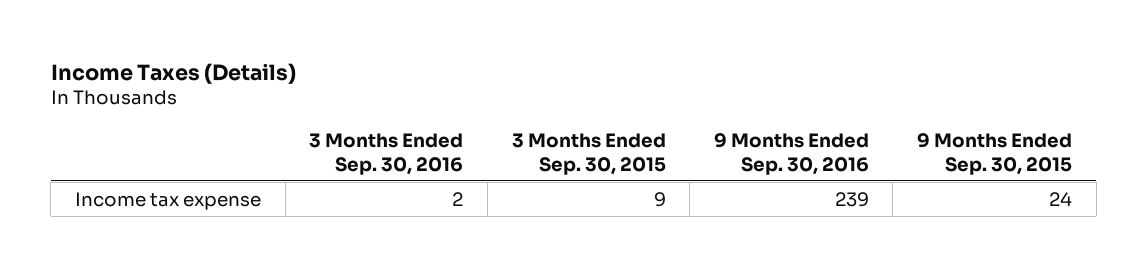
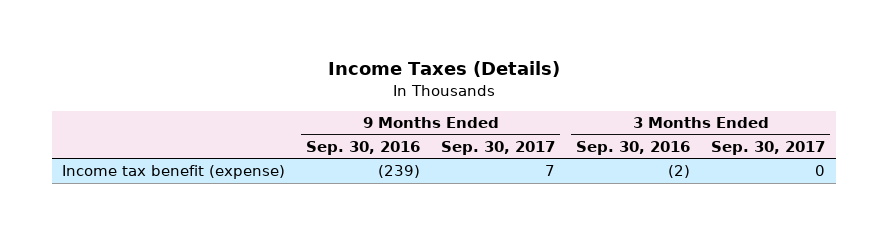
- | 3 Months Ended Sep. 30, 2016 | 3 Months Ended Sep. 30, 2015 | 9 Months Ended Sep. 30, 2016 | 9 Months Ended Sep. 30, 2015
+ | 9 Months Ended Sep. 30, 2016 | 9 Months Ended Sep. 30, 2017 | 3 Months Ended Sep. 30, 2016 | 3 Months Ended Sep. 30, 2017
- Income tax expense | 2 | 9 | 239 | 24
+ Income tax benefit (expense) | (239) | 7 | (2) | 0

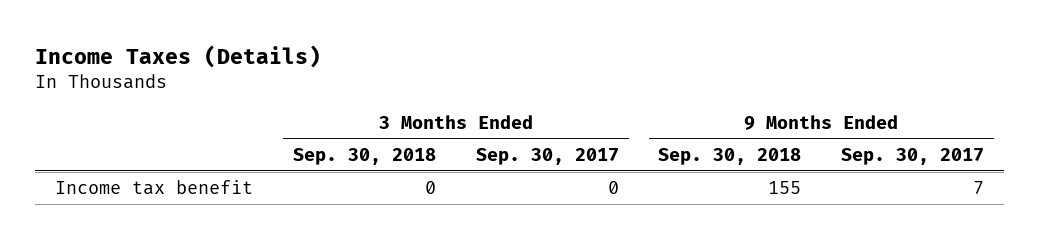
- | 9 Months Ended Sep. 30, 2016 | 9 Months Ended Sep. 30, 2017 | 3 Months Ended Sep. 30, 2016 | 3 Months Ended Sep. 30, 2017
+ | 3 Months Ended Sep. 30, 2018 | 3 Months Ended Sep. 30, 2017 | 9 Months Ended Sep. 30, 2018 | 9 Months Ended Sep. 30, 2017
- Income tax benefit (expense) | (239) | 7 | (2) | 0
+ Income tax benefit | 0 | 0 | 155 | 7

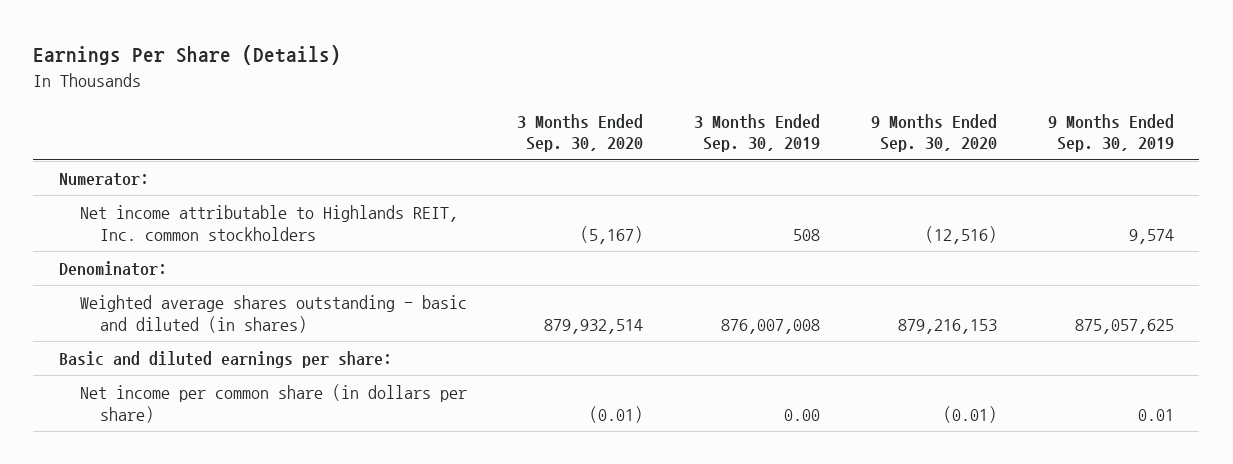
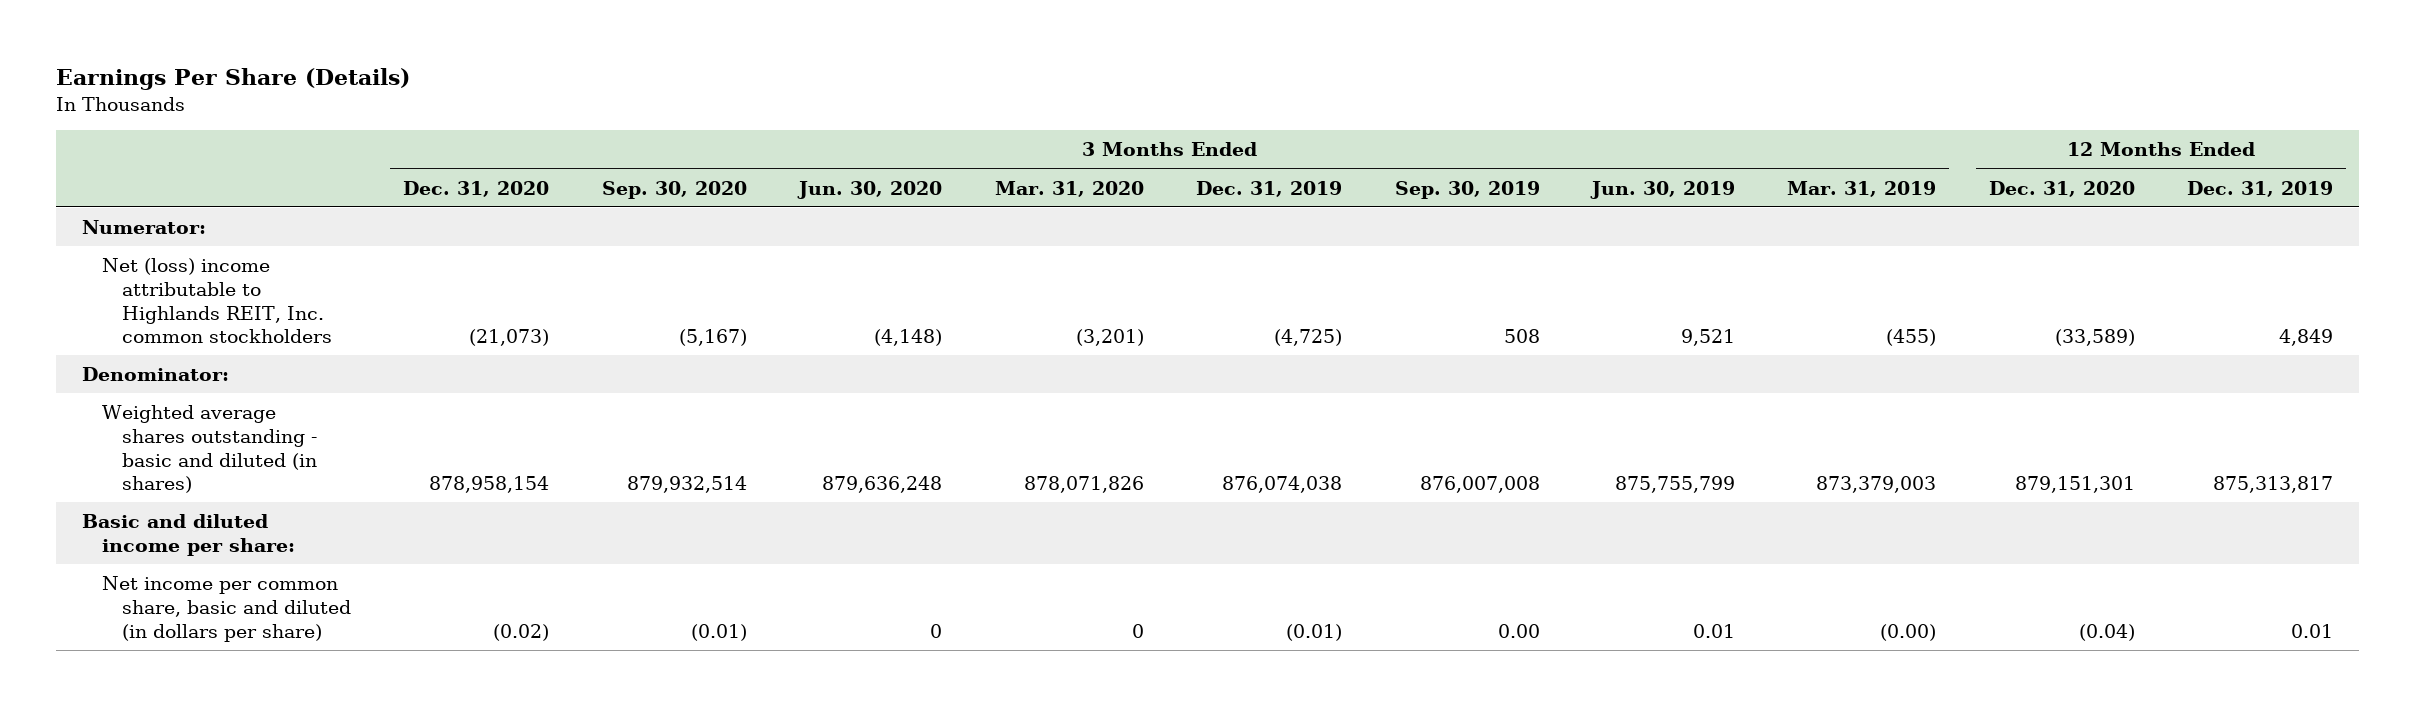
- | 3 Months Ended Sep. 30, 2020 | 3 Months Ended Sep. 30, 2019 | 9 Months Ended Sep. 30, 2020 | 9 Months Ended Sep. 30, 2019
+ | 3 Months Ended Dec. 31, 2020 | 3 Months Ended Sep. 30, 2020 | 3 Months Ended Jun. 30, 2020 | 3 Months Ended Mar. 31, 2020 | 3 Months Ended Dec. 31, 2019 | 3 Months Ended Sep. 30, 2019 | 3 Months Ended Jun. 30, 2019 | 3 Months Ended Mar. 31, 2019 | 12 Months Ended Dec. 31, 2020 | 12 Months Ended Dec. 31, 2019
- Net income attributable to Highlands REIT, Inc. common stockholders | (5,167) | 508 | (12,516) | 9,574
+ Net (loss) income attributable to Highlands REIT, Inc. common stockholders | (21,073) | (5,167) | (4,148) | (3,201) | (4,725) | 508 | 9,521 | (455) | (33,589) | 4,849
- Basic and diluted earnings per share:
- Net income per common share (in dollars per share) | (0.01) | 0.00 | (0.01) | 0.01
+ Basic and diluted income per share:
+ Net income per common share, basic and diluted (in dollars per share) | (0.02) | (0.01) | 0 | 0 | (0.01) | 0.00 | 0.01 | (0.00) | (0.04) | 0.01

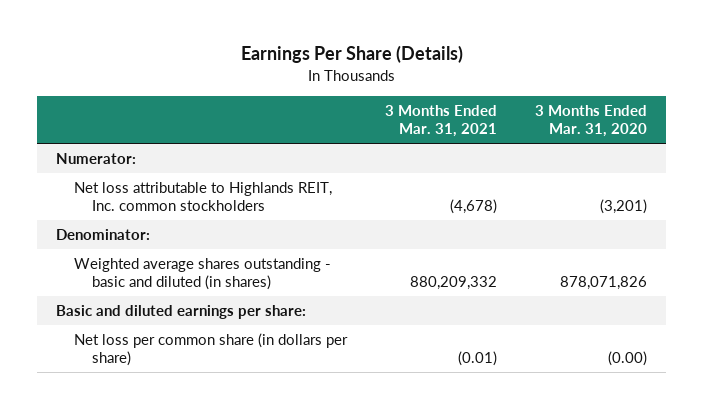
- | 3 Months Ended Dec. 31, 2020 | 3 Months Ended Sep. 30, 2020 | 3 Months Ended Jun. 30, 2020 | 3 Months Ended Mar. 31, 2020 | 3 Months Ended Dec. 31, 2019 | 3 Months Ended Sep. 30, 2019 | 3 Months Ended Jun. 30, 2019 | 3 Months Ended Mar. 31, 2019 | 12 Months Ended Dec. 31, 2020 | 12 Months Ended Dec. 31, 2019
+ | 3 Months Ended Mar. 31, 2021 | 3 Months Ended Mar. 31, 2020
- Net (loss) income attributable to Highlands REIT, Inc. common stockholders | (21,073) | (5,167) | (4,148) | (3,201) | (4,725) | 508 | 9,521 | (455) | (33,589) | 4,849
+ Net loss attributable to Highlands REIT, Inc. common stockholders | (4,678) | (3,201)
- Basic and diluted income per share:
- Net income per common share, basic and diluted (in dollars per share) | (0.02) | (0.01) | 0 | 0 | (0.01) | 0.00 | 0.01 | (0.00) | (0.04) | 0.01
+ Basic and diluted earnings per share:
+ Net loss per common share (in dollars per share) | (0.01) | (0.00)

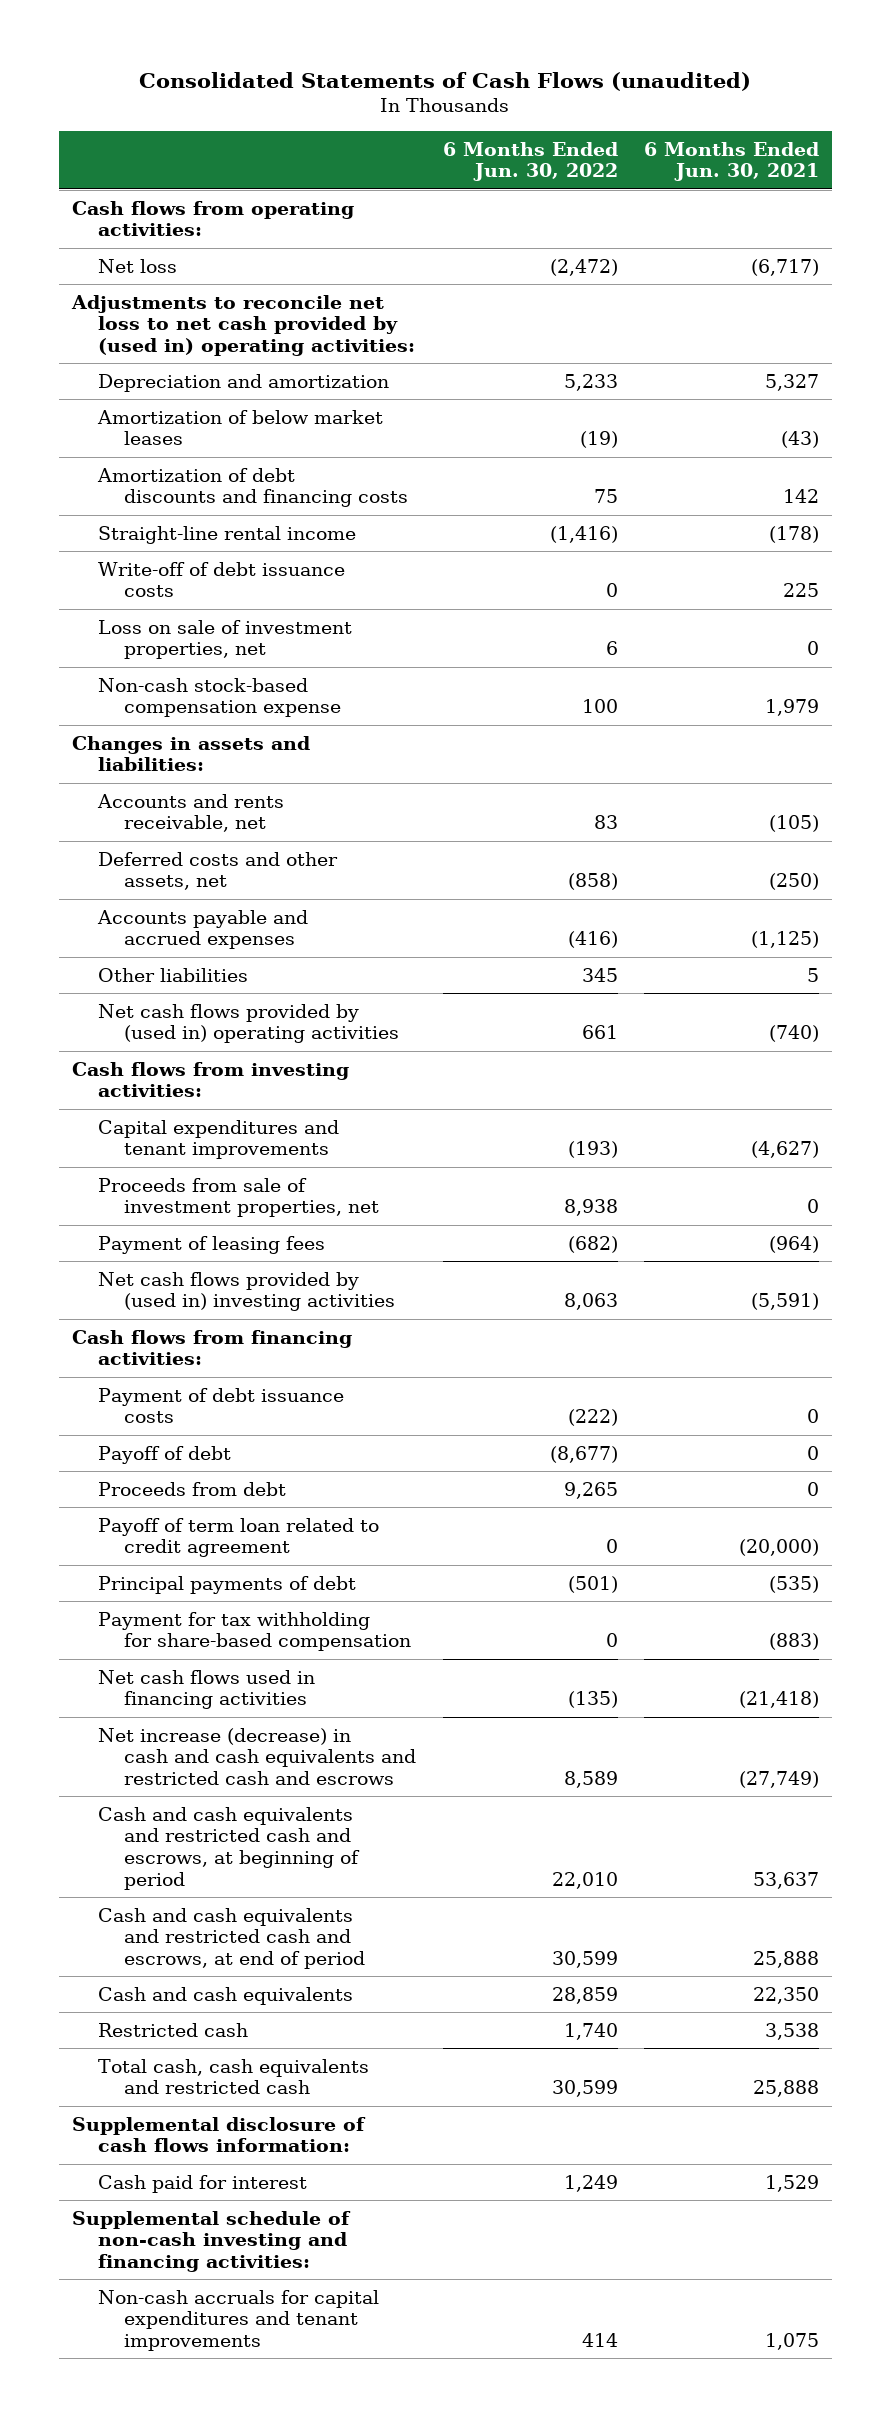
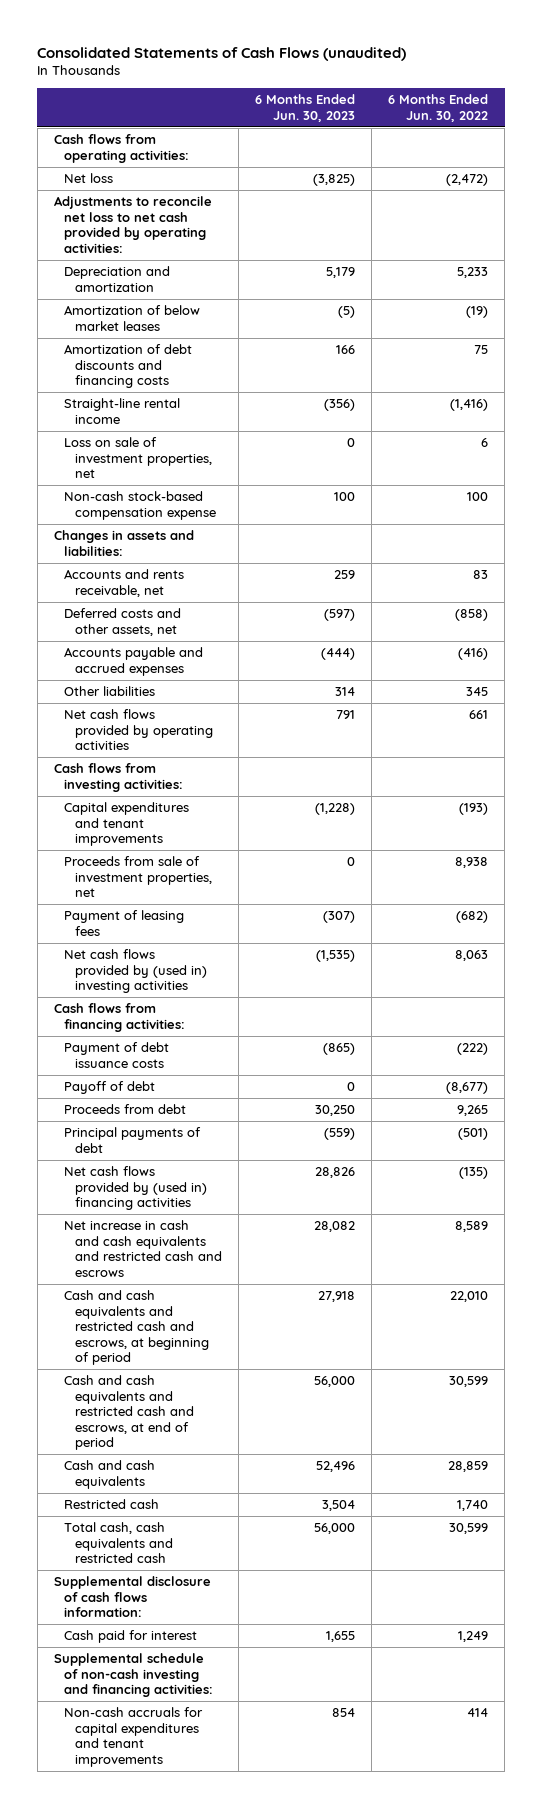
- | 6 Months Ended Jun. 30, 2022 | 6 Months Ended Jun. 30, 2021
+ | 6 Months Ended Jun. 30, 2023 | 6 Months Ended Jun. 30, 2022
- Adjustments to reconcile net loss to net cash provided by (used in) operating activities:
+ Adjustments to reconcile net loss to net cash provided by operating activities:
- Write-off of debt issuance costs | 0 | 225
- Net cash flows provided by (used in) operating activities | 661 | (740)
+ Net cash flows provided by operating activities | 791 | 661
- Payoff of term loan related to credit agreement | 0 | (20,000)
- Payment for tax withholding for share-based compensation | 0 | (883)
- Net cash flows used in financing activities | (135) | (21,418)
- Net increase (decrease) in cash and cash equivalents and restricted cash and escrows | 8,589 | (27,749)
+ Net cash flows provided by (used in) financing activities | 28,826 | (135)
+ Net increase in cash and cash equivalents and restricted cash and escrows | 28,082 | 8,589

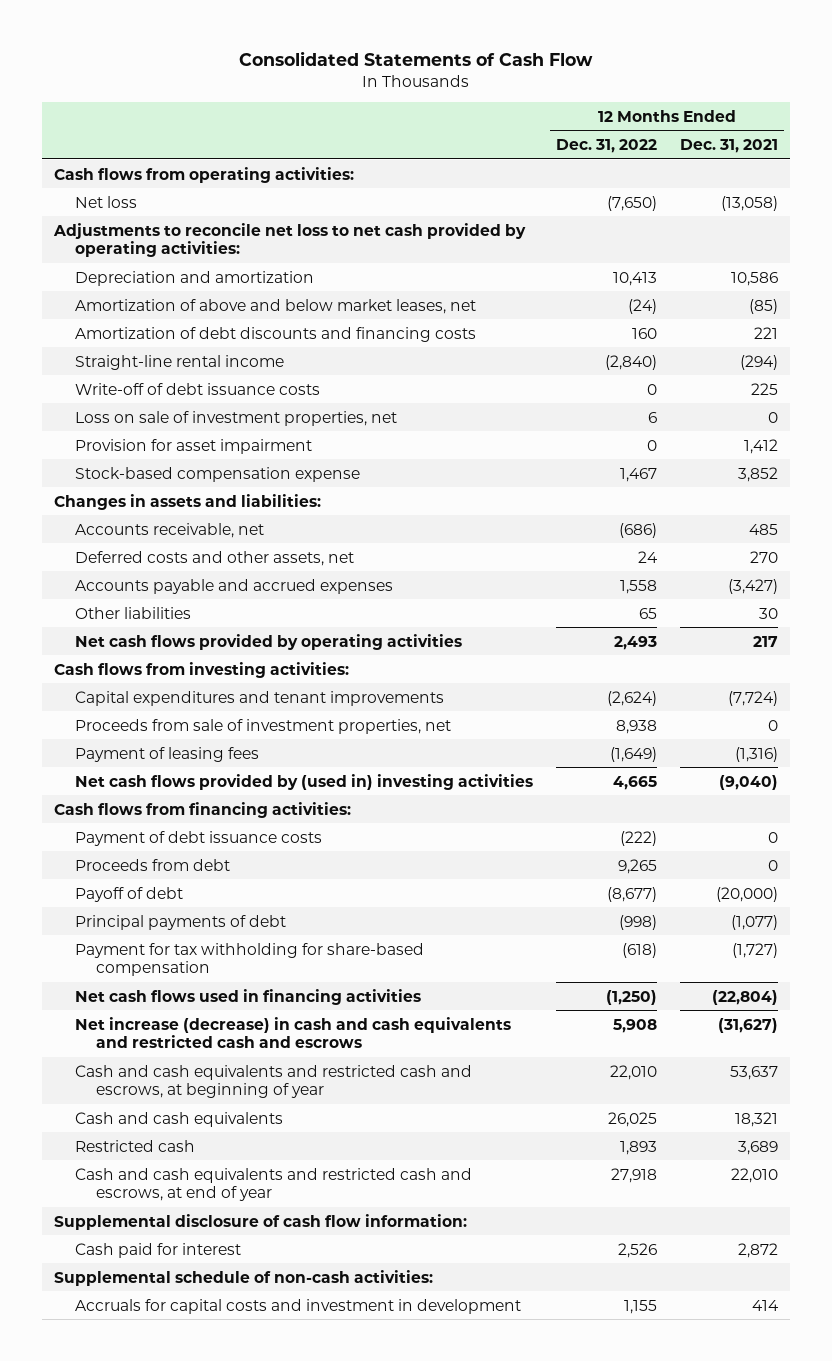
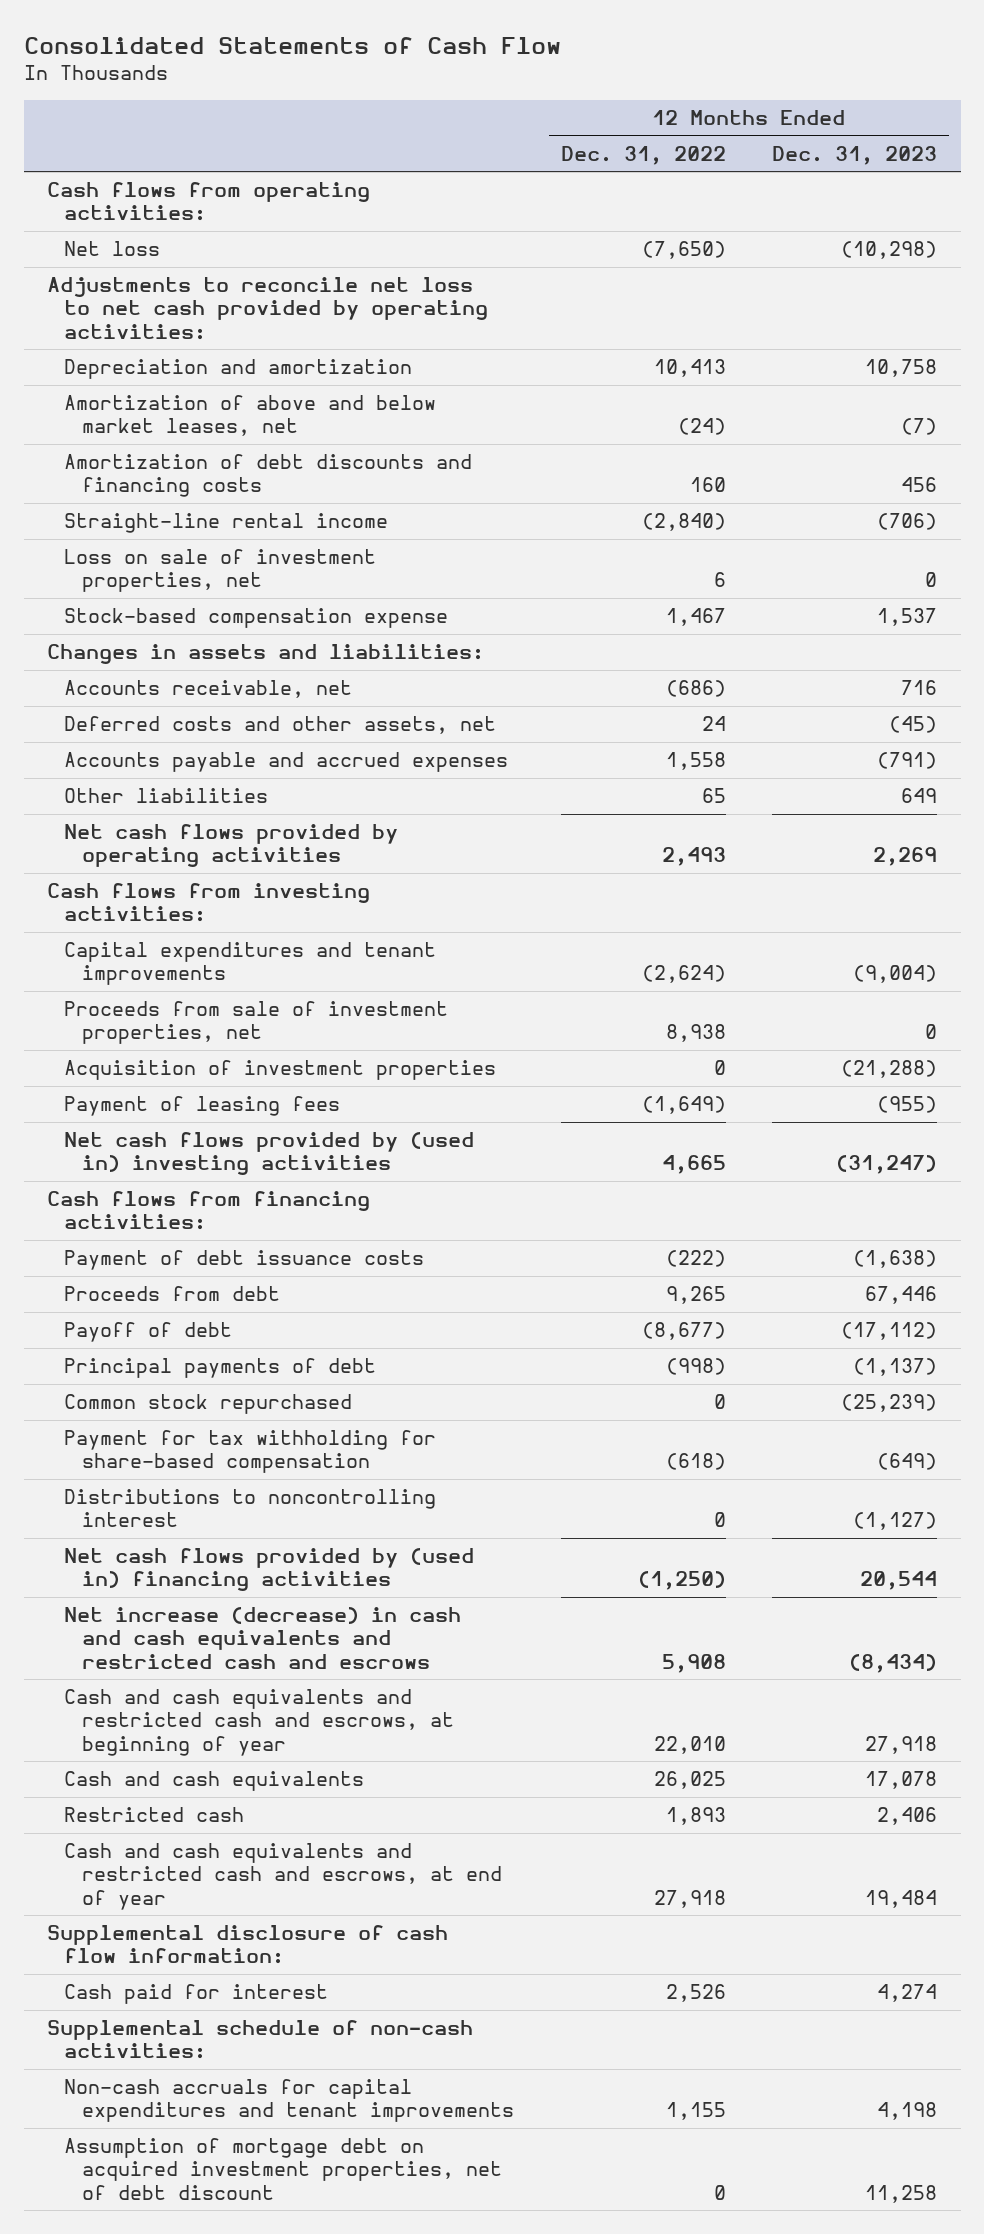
- | 12 Months Ended Dec. 31, 2022 | 12 Months Ended Dec. 31, 2021
+ | 12 Months Ended Dec. 31, 2022 | 12 Months Ended Dec. 31, 2023
- Write-off of debt issuance costs | 0 | 225
- Provision for asset impairment | 0 | 1,412
+ Acquisition of investment properties | 0 | (21,288)
+ Common stock repurchased | 0 | (25,239)
- Net cash flows used in financing activities | (1,250) | (22,804)
+ Distributions to noncontrolling interest | 0 | (1,127)
+ Net cash flows provided by (used in) financing activities | (1,250) | 20,544
- Accruals for capital costs and investment in development | 1,155 | 414
+ Non-cash accruals for capital expenditures and tenant improvements | 1,155 | 4,198
+ Assumption of mortgage debt on acquired investment properties, net of debt discount | 0 | 11,258

